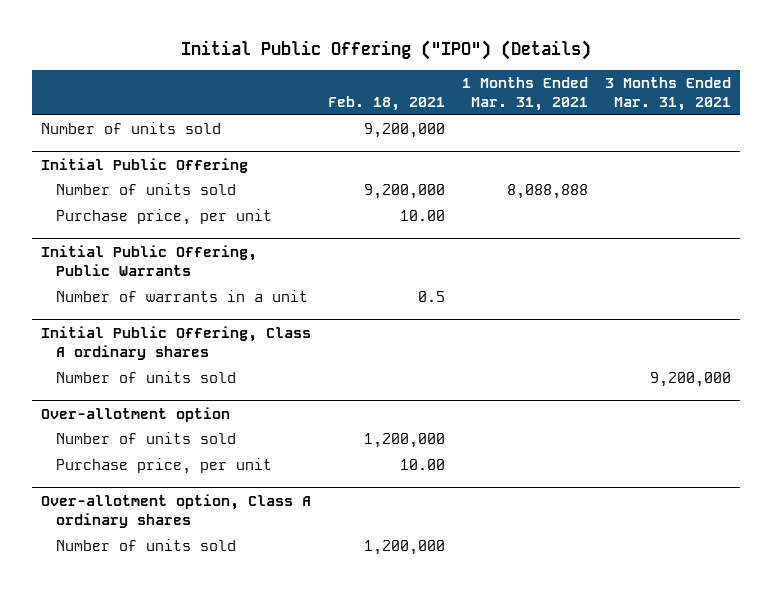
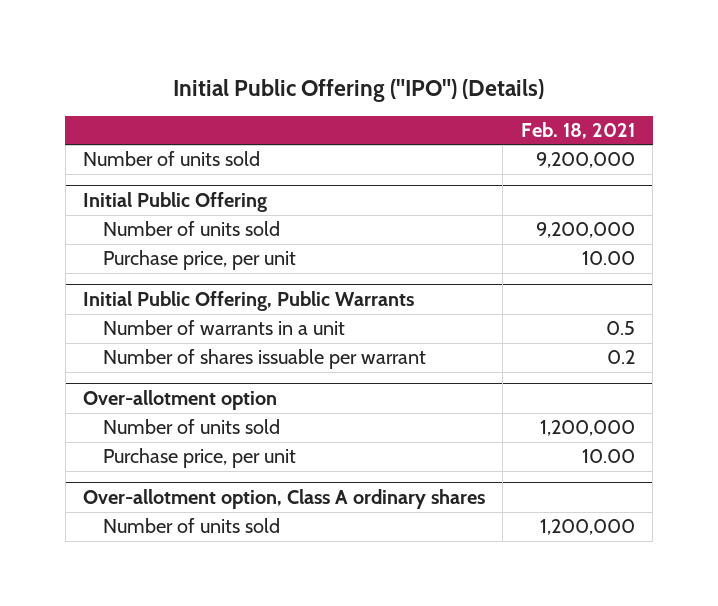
- | Feb. 18, 2021 | 1 Months Ended Mar. 31, 2021 | 3 Months Ended Mar. 31, 2021
+ | Feb. 18, 2021
- Initial Public Offering, Class A ordinary shares
- Number of units sold | | | 9,200,000
@ Initial Public Offering, Public Warrants
+ Number of shares issuable per warrant | 0.2

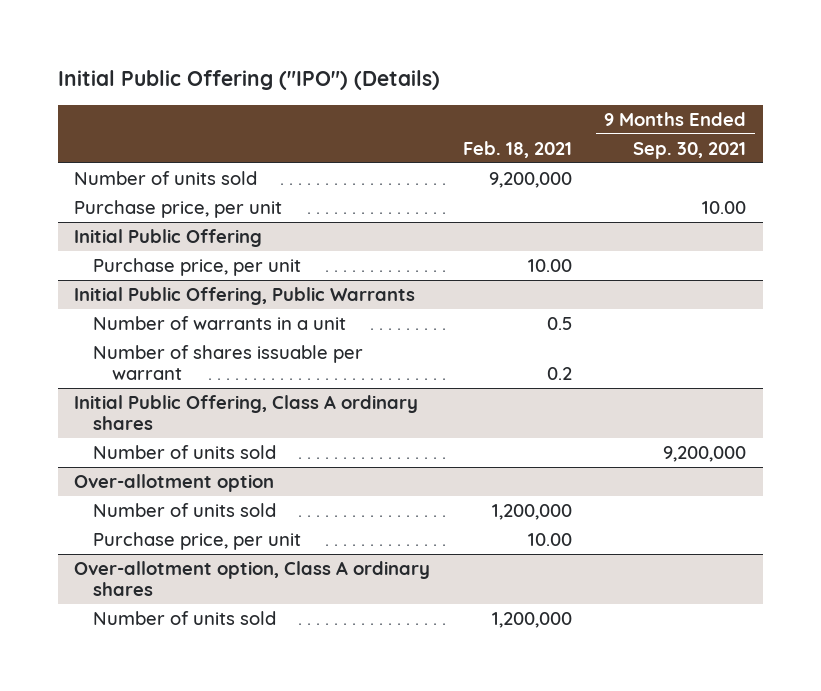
- | Feb. 18, 2021
+ | Feb. 18, 2021 | 9 Months Ended Sep. 30, 2021
+ Purchase price, per unit | | 10.00
@ Initial Public Offering
- Number of units sold | 9,200,000
+ Initial Public Offering, Class A ordinary shares
+ Number of units sold | | 9,200,000

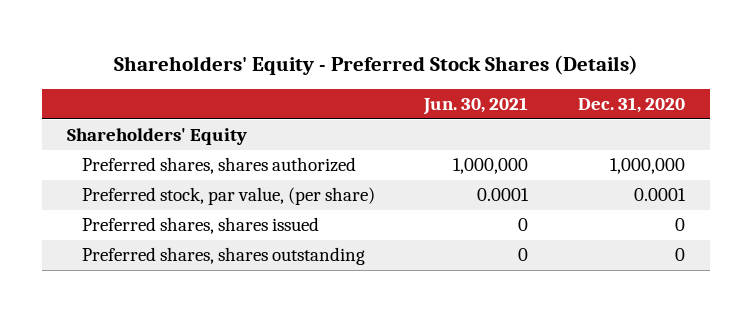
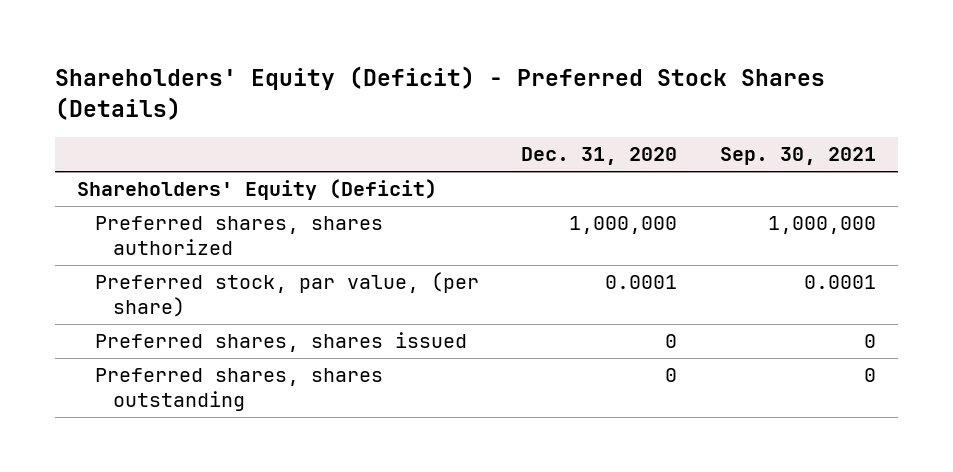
- Shareholders' Equity - Preferred Stock Shares (Details)
+ Shareholders' Equity (Deficit) - Preferred Stock Shares (Details)
- | Jun. 30, 2021 | Dec. 31, 2020
+ | Dec. 31, 2020 | Sep. 30, 2021
- Shareholders' Equity
+ Shareholders' Equity (Deficit)

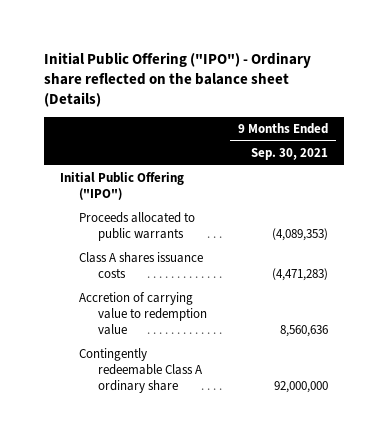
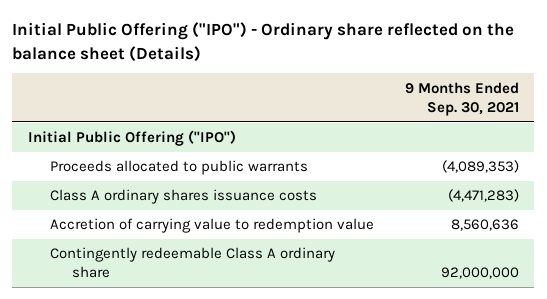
- Class A shares issuance costs | (4,471,283)
+ Class A ordinary shares issuance costs | (4,471,283)

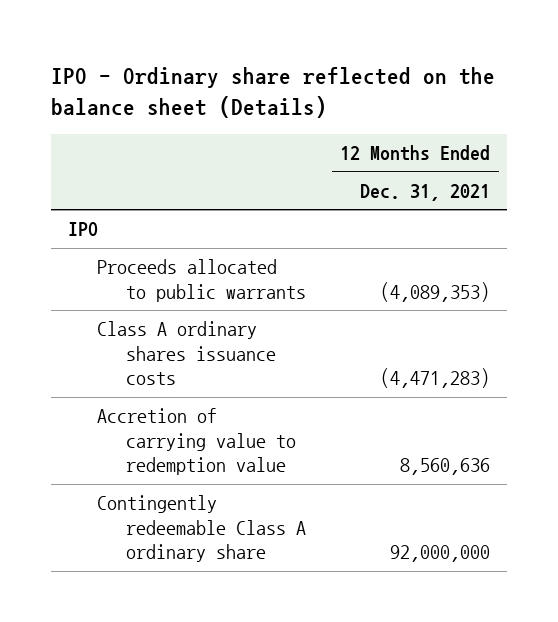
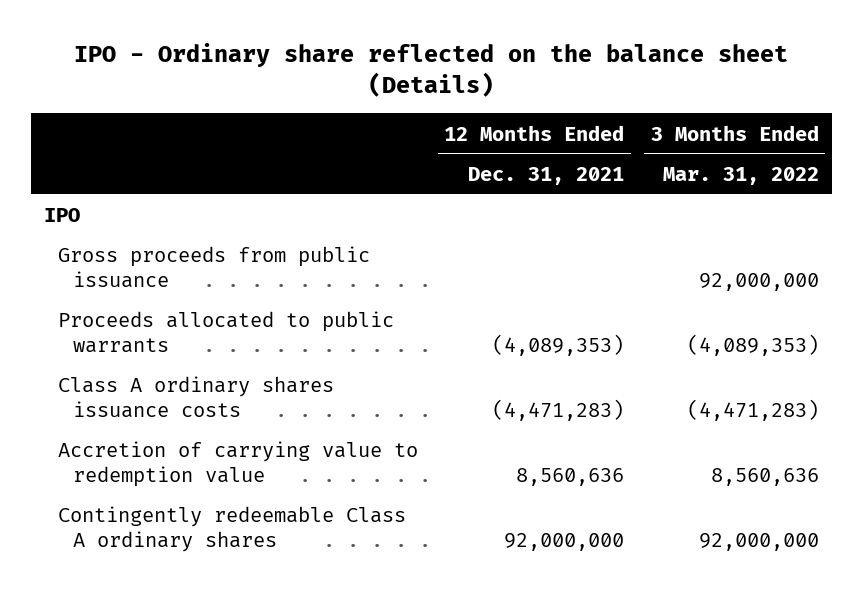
- | 12 Months Ended Dec. 31, 2021
+ | 12 Months Ended Dec. 31, 2021 | 3 Months Ended Mar. 31, 2022
+ Gross proceeds from public issuance | | 92,000,000
- Contingently redeemable Class A ordinary share | 92,000,000
+ Contingently redeemable Class A ordinary shares | 92,000,000 | 92,000,000

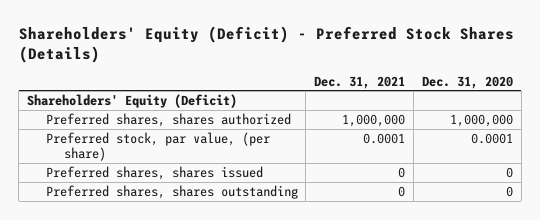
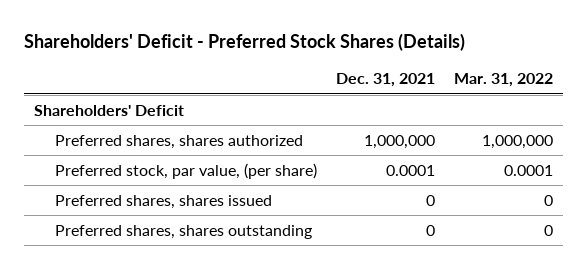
- Shareholders' Equity (Deficit) - Preferred Stock Shares (Details)
+ Shareholders' Deficit - Preferred Stock Shares (Details)
- | Dec. 31, 2021 | Dec. 31, 2020
+ | Dec. 31, 2021 | Mar. 31, 2022
- Shareholders' Equity (Deficit)
+ Shareholders' Deficit

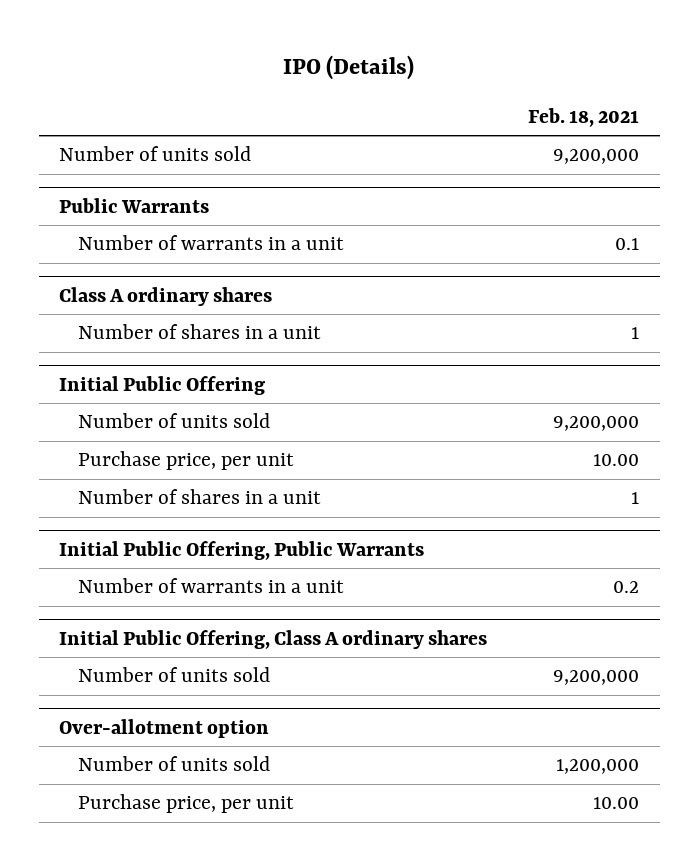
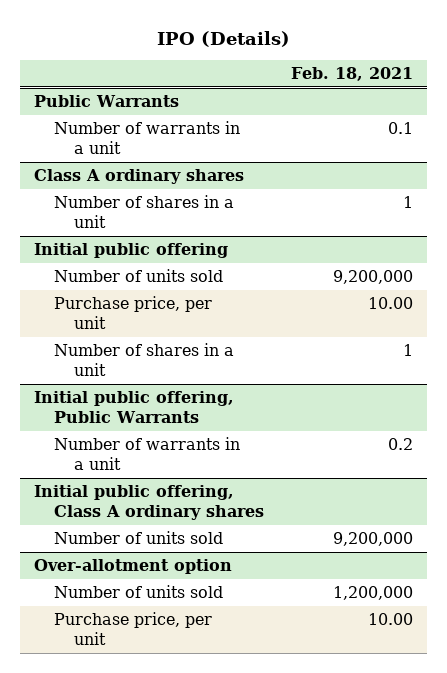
- Number of units sold | 9,200,000
- Initial Public Offering
+ Initial public offering
- Initial Public Offering, Public Warrants
+ Initial public offering, Public Warrants
- Initial Public Offering, Class A ordinary shares
+ Initial public offering, Class A ordinary shares

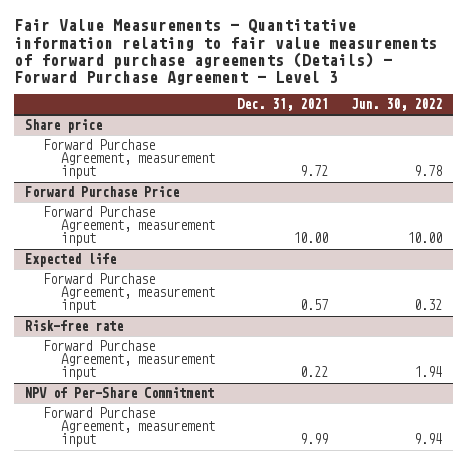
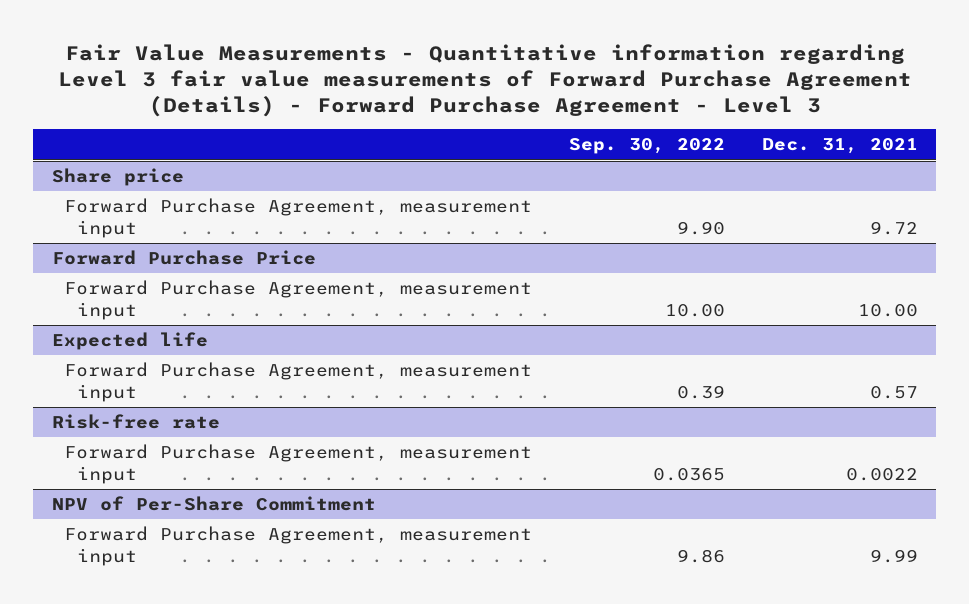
- Fair Value Measurements - Quantitative information relating to fair value measurements of forward purchase agreements (Details) - Forward Purchase Agreement - Level 3
+ Fair Value Measurements - Quantitative information regarding Level 3 fair value measurements of Forward Purchase Agreement (Details) - Forward Purchase Agreement - Level 3
- | Dec. 31, 2021 | Jun. 30, 2022
+ | Sep. 30, 2022 | Dec. 31, 2021
@ Risk-free rate
- Forward Purchase Agreement, measurement input | 0.22 | 1.94
+ Forward Purchase Agreement, measurement input | 0.0365 | 0.0022

